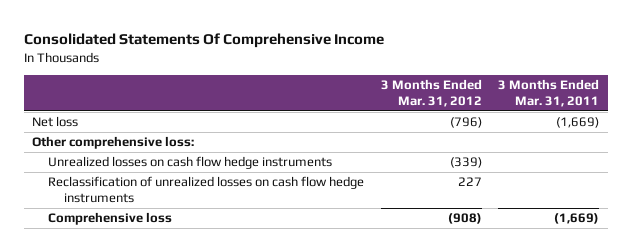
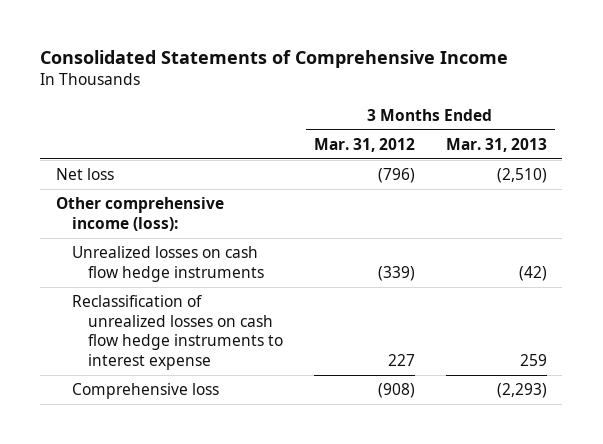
- Consolidated Statements Of Comprehensive Income
+ Consolidated Statements of Comprehensive Income
- | 3 Months Ended Mar. 31, 2012 | 3 Months Ended Mar. 31, 2011
+ | 3 Months Ended Mar. 31, 2012 | 3 Months Ended Mar. 31, 2013
- Other comprehensive loss:
+ Other comprehensive income (loss):
- Reclassification of unrealized losses on cash flow hedge instruments | 227 |
+ Reclassification of unrealized losses on cash flow hedge instruments to interest expense | 227 | 259

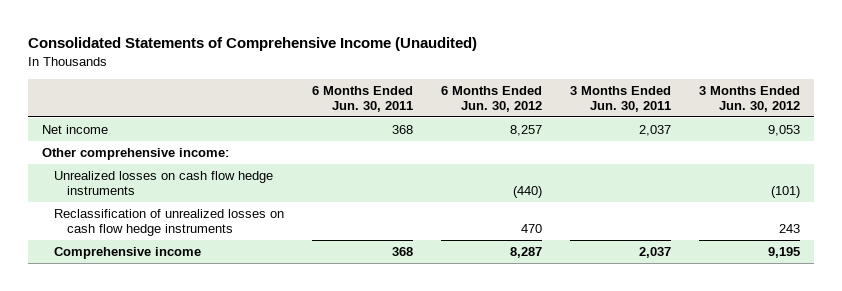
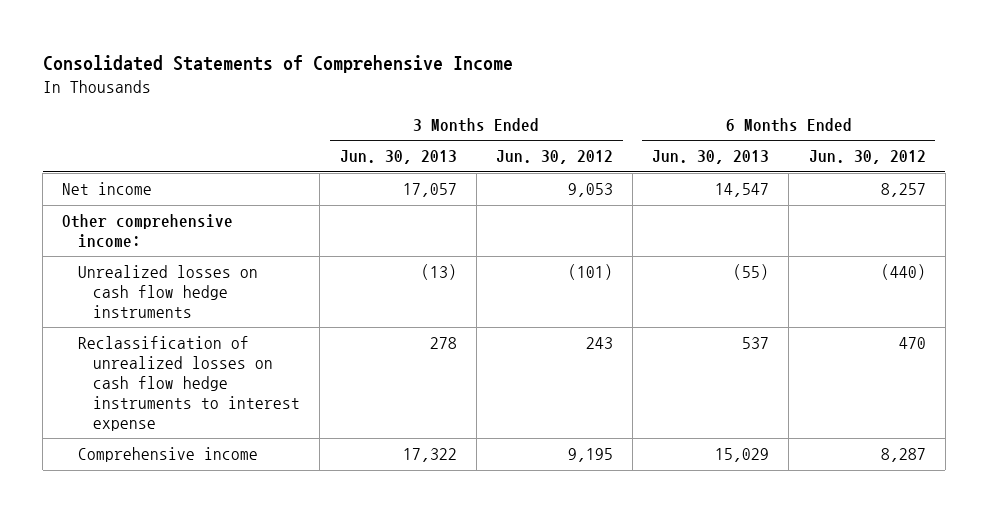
- Consolidated Statements of Comprehensive Income (Unaudited)
+ Consolidated Statements of Comprehensive Income
- | 6 Months Ended Jun. 30, 2011 | 6 Months Ended Jun. 30, 2012 | 3 Months Ended Jun. 30, 2011 | 3 Months Ended Jun. 30, 2012
+ | 3 Months Ended Jun. 30, 2013 | 3 Months Ended Jun. 30, 2012 | 6 Months Ended Jun. 30, 2013 | 6 Months Ended Jun. 30, 2012
- Reclassification of unrealized losses on cash flow hedge instruments | | 470 | | 243
+ Reclassification of unrealized losses on cash flow hedge instruments to interest expense | 278 | 243 | 537 | 470

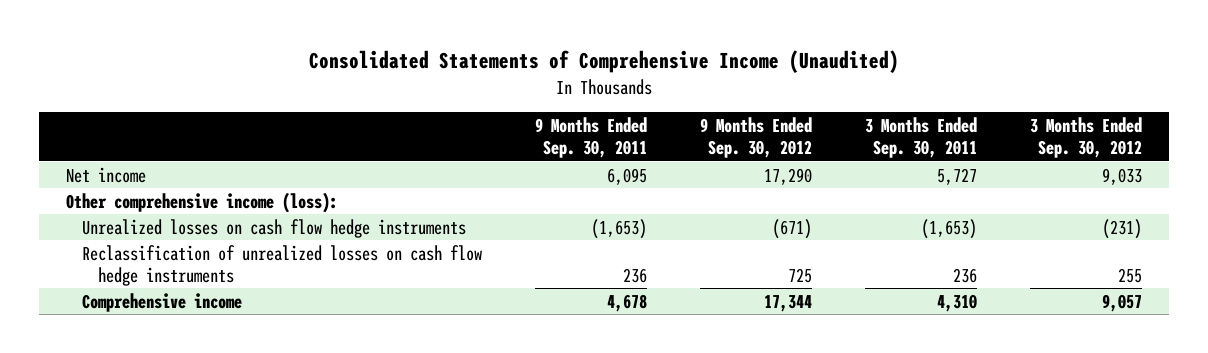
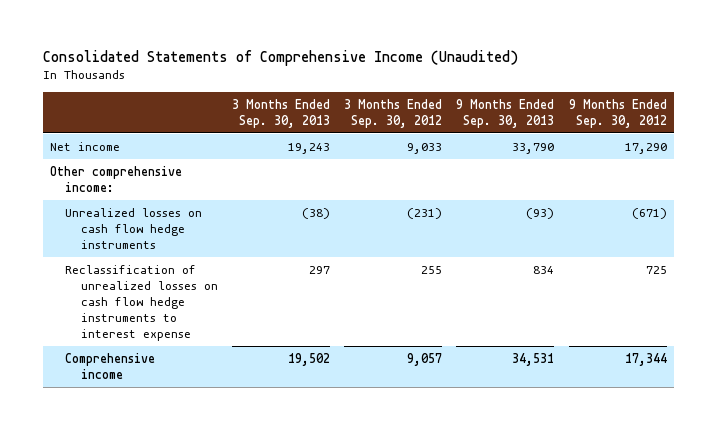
- | 9 Months Ended Sep. 30, 2011 | 9 Months Ended Sep. 30, 2012 | 3 Months Ended Sep. 30, 2011 | 3 Months Ended Sep. 30, 2012
+ | 3 Months Ended Sep. 30, 2013 | 3 Months Ended Sep. 30, 2012 | 9 Months Ended Sep. 30, 2013 | 9 Months Ended Sep. 30, 2012
- Other comprehensive income (loss):
+ Other comprehensive income:
- Reclassification of unrealized losses on cash flow hedge instruments | 236 | 725 | 236 | 255
+ Reclassification of unrealized losses on cash flow hedge instruments to interest expense | 297 | 255 | 834 | 725

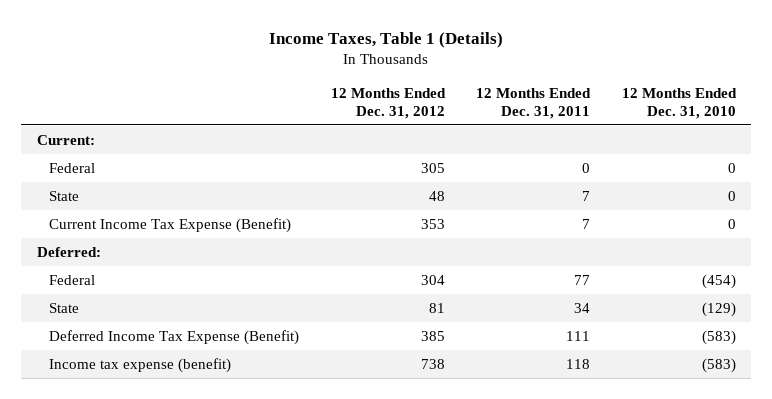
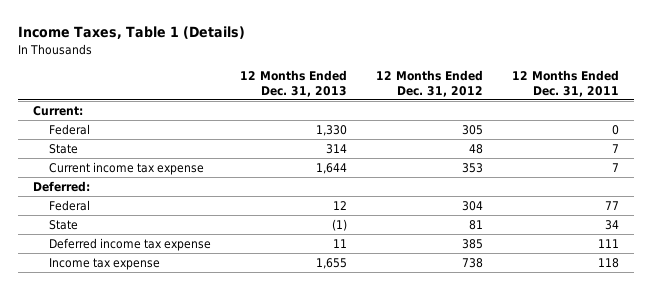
- | 12 Months Ended Dec. 31, 2012 | 12 Months Ended Dec. 31, 2011 | 12 Months Ended Dec. 31, 2010
+ | 12 Months Ended Dec. 31, 2013 | 12 Months Ended Dec. 31, 2012 | 12 Months Ended Dec. 31, 2011
- Current Income Tax Expense (Benefit) | 353 | 7 | 0
+ Current income tax expense | 1,644 | 353 | 7
- Deferred Income Tax Expense (Benefit) | 385 | 111 | (583)
- Income tax expense (benefit) | 738 | 118 | (583)
+ Deferred income tax expense | 11 | 385 | 111
+ Income tax expense | 1,655 | 738 | 118

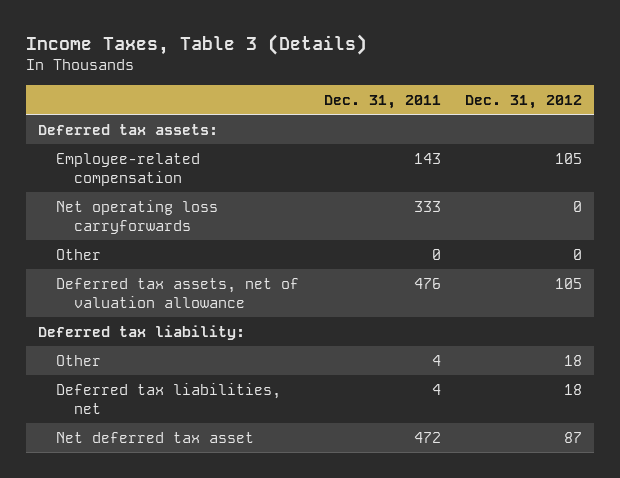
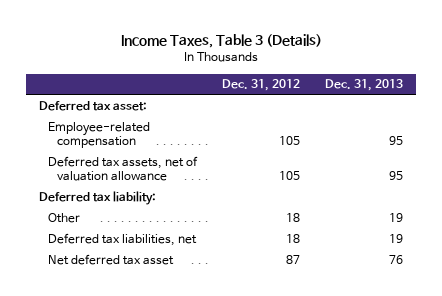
- | Dec. 31, 2011 | Dec. 31, 2012
+ | Dec. 31, 2012 | Dec. 31, 2013
- Deferred tax assets:
+ Deferred tax asset:
- Net operating loss carryforwards | 333 | 0
- Other | 0 | 0

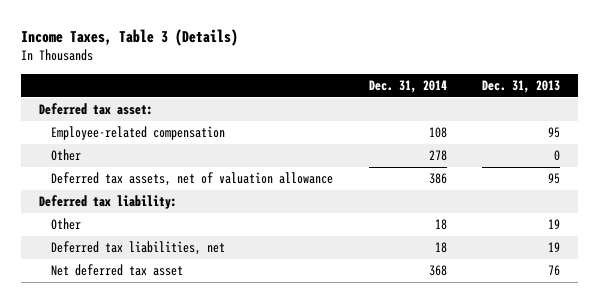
- | Dec. 31, 2012 | Dec. 31, 2013
+ | Dec. 31, 2014 | Dec. 31, 2013
+ Other | 278 | 0

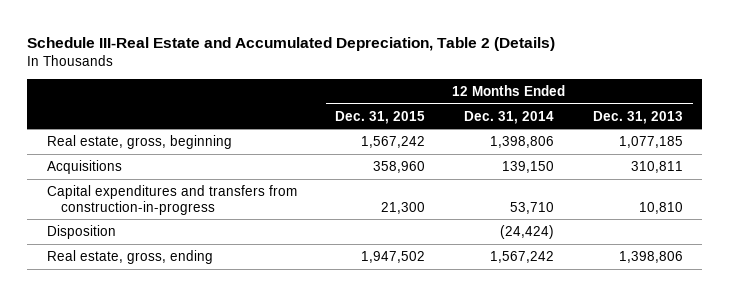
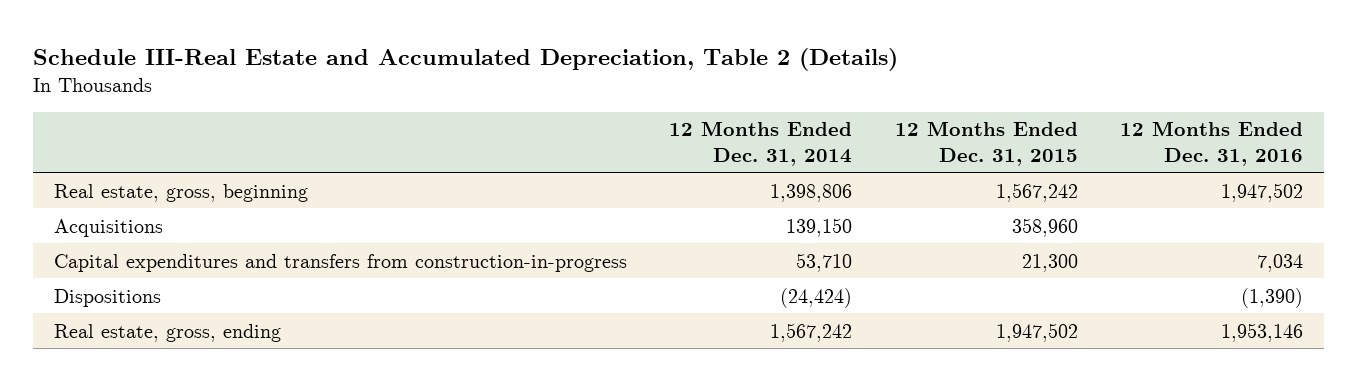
- | 12 Months Ended Dec. 31, 2015 | 12 Months Ended Dec. 31, 2014 | 12 Months Ended Dec. 31, 2013
+ | 12 Months Ended Dec. 31, 2014 | 12 Months Ended Dec. 31, 2015 | 12 Months Ended Dec. 31, 2016
- Disposition | | (24,424) |
+ Dispositions | (24,424) | | (1,390)

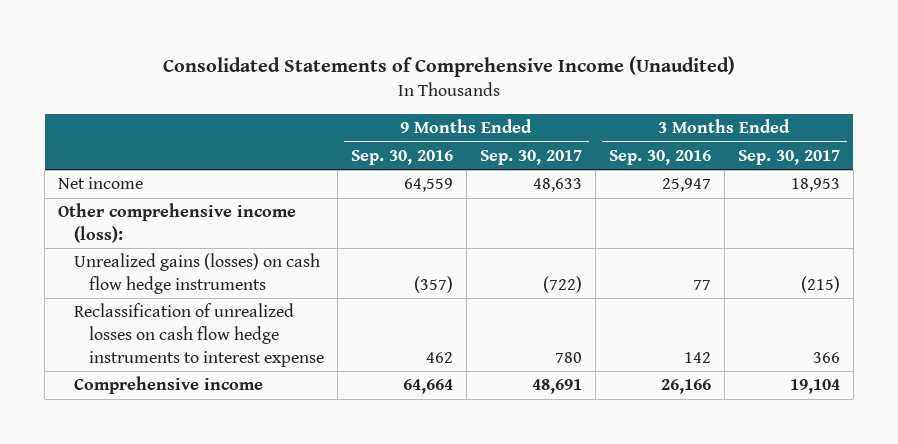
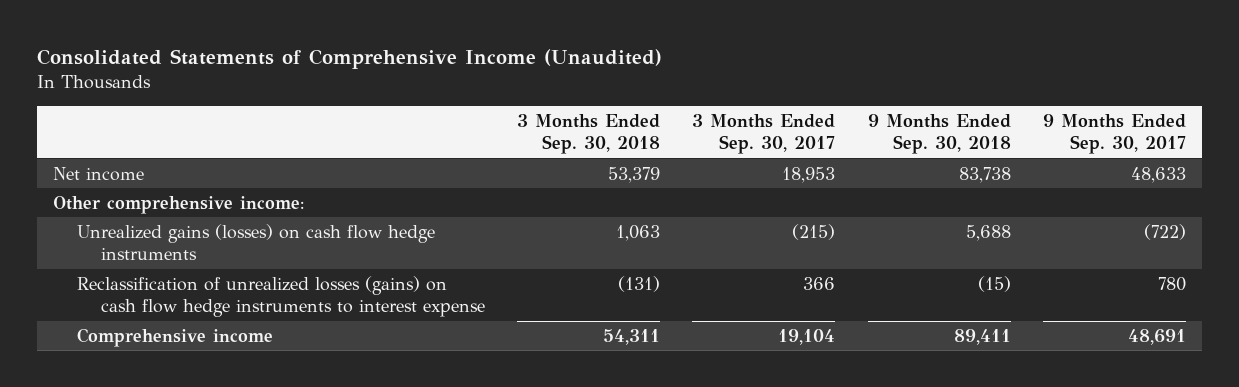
- | 9 Months Ended Sep. 30, 2016 | 9 Months Ended Sep. 30, 2017 | 3 Months Ended Sep. 30, 2016 | 3 Months Ended Sep. 30, 2017
+ | 3 Months Ended Sep. 30, 2018 | 3 Months Ended Sep. 30, 2017 | 9 Months Ended Sep. 30, 2018 | 9 Months Ended Sep. 30, 2017
- Other comprehensive income (loss):
+ Other comprehensive income:
- Reclassification of unrealized losses on cash flow hedge instruments to interest expense | 462 | 780 | 142 | 366
+ Reclassification of unrealized losses (gains) on cash flow hedge instruments to interest expense | (131) | 366 | (15) | 780

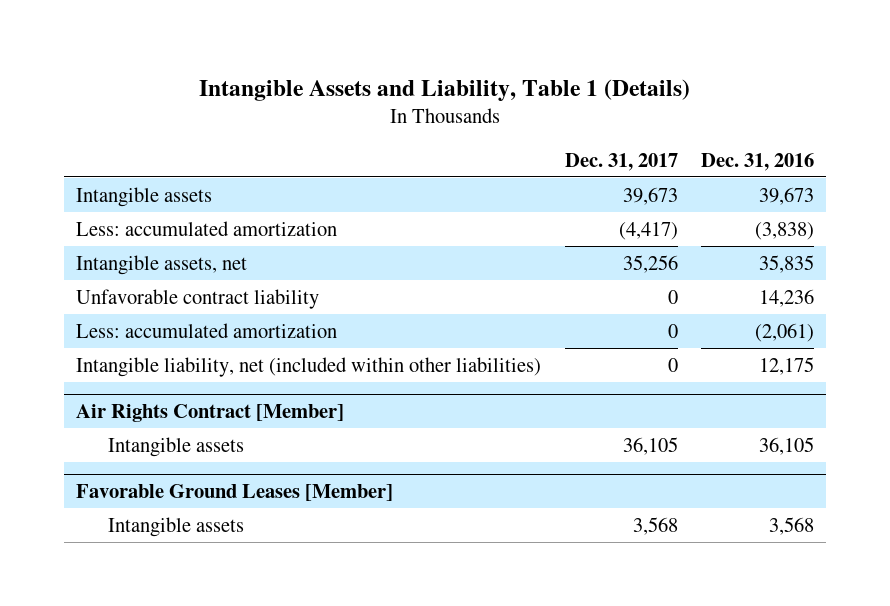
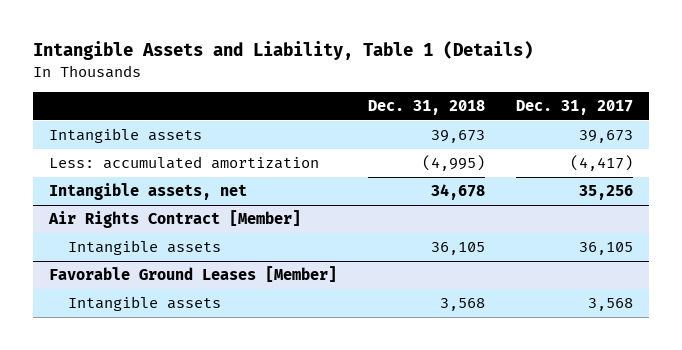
- | Dec. 31, 2017 | Dec. 31, 2016
+ | Dec. 31, 2018 | Dec. 31, 2017
- Unfavorable contract liability | 0 | 14,236
- Less: accumulated amortization | 0 | (2,061)
- Intangible liability, net (included within other liabilities) | 0 | 12,175

